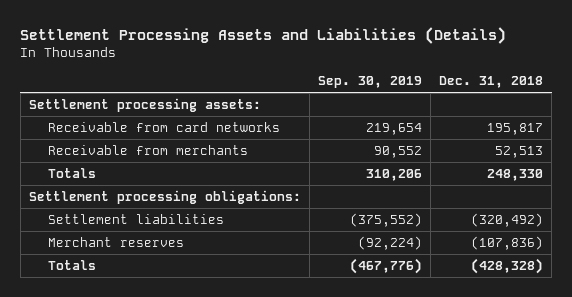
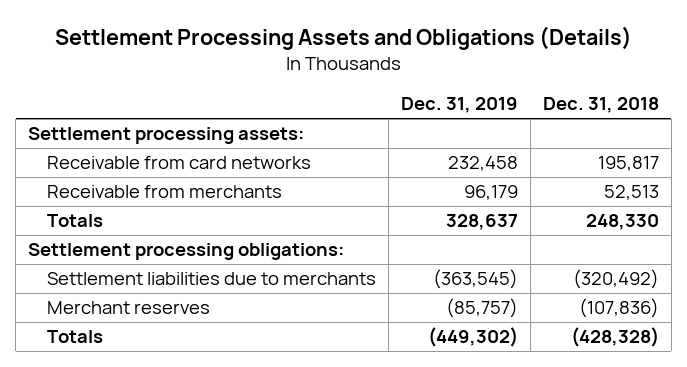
- Settlement Processing Assets and Liabilities (Details)
+ Settlement Processing Assets and Obligations (Details)
- | Sep. 30, 2019 | Dec. 31, 2018
+ | Dec. 31, 2019 | Dec. 31, 2018
- Settlement liabilities | (375,552) | (320,492)
+ Settlement liabilities due to merchants | (363,545) | (320,492)

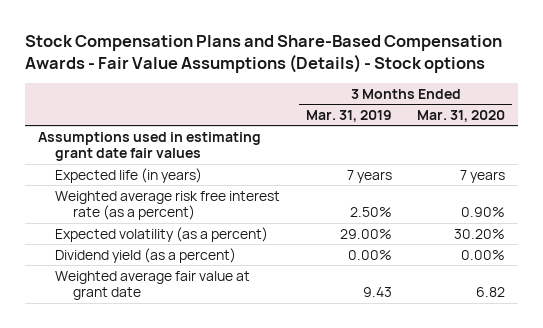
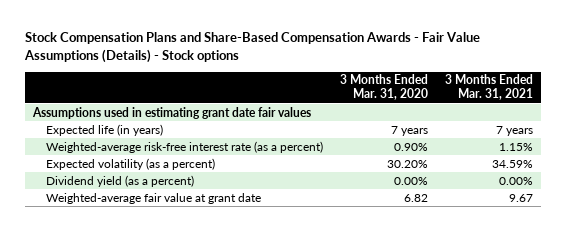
- | 3 Months Ended Mar. 31, 2019 | 3 Months Ended Mar. 31, 2020
+ | 3 Months Ended Mar. 31, 2020 | 3 Months Ended Mar. 31, 2021
- Weighted average risk free interest rate (as a percent) | 2.50% | 0.90%
+ Weighted-average risk-free interest rate (as a percent) | 0.90% | 1.15%
- Weighted average fair value at grant date | 9.43 | 6.82
+ Weighted-average fair value at grant date | 6.82 | 9.67

